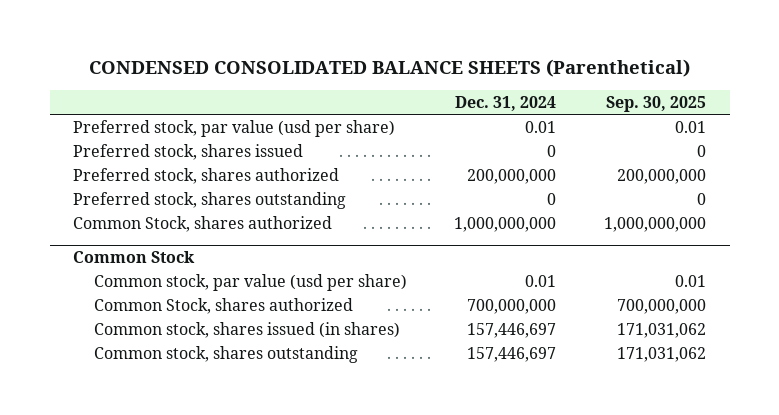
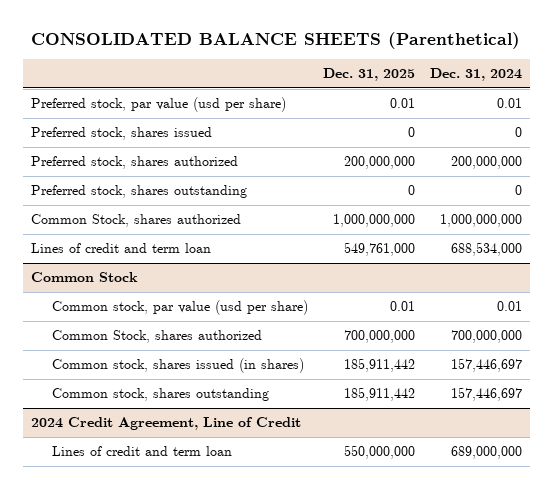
- CONDENSED CONSOLIDATED BALANCE SHEETS (Parenthetical)
+ CONSOLIDATED BALANCE SHEETS (Parenthetical)
- | Dec. 31, 2024 | Sep. 30, 2025
+ | Dec. 31, 2025 | Dec. 31, 2024
+ Lines of credit and term loan | 549,761,000 | 688,534,000
+ 2024 Credit Agreement, Line of Credit
+ Lines of credit and term loan | 550,000,000 | 689,000,000

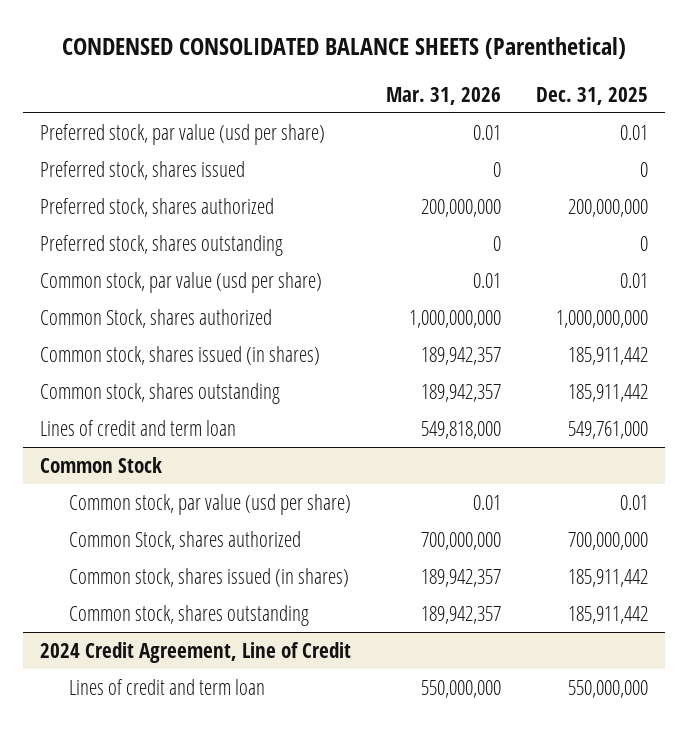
- CONSOLIDATED BALANCE SHEETS (Parenthetical)
+ CONDENSED CONSOLIDATED BALANCE SHEETS (Parenthetical)
- | Dec. 31, 2025 | Dec. 31, 2024
+ | Mar. 31, 2026 | Dec. 31, 2025
+ Common stock, par value (usd per share) | 0.01 | 0.01
+ Common stock, shares issued (in shares) | 189,942,357 | 185,911,442
+ Common stock, shares outstanding | 189,942,357 | 185,911,442

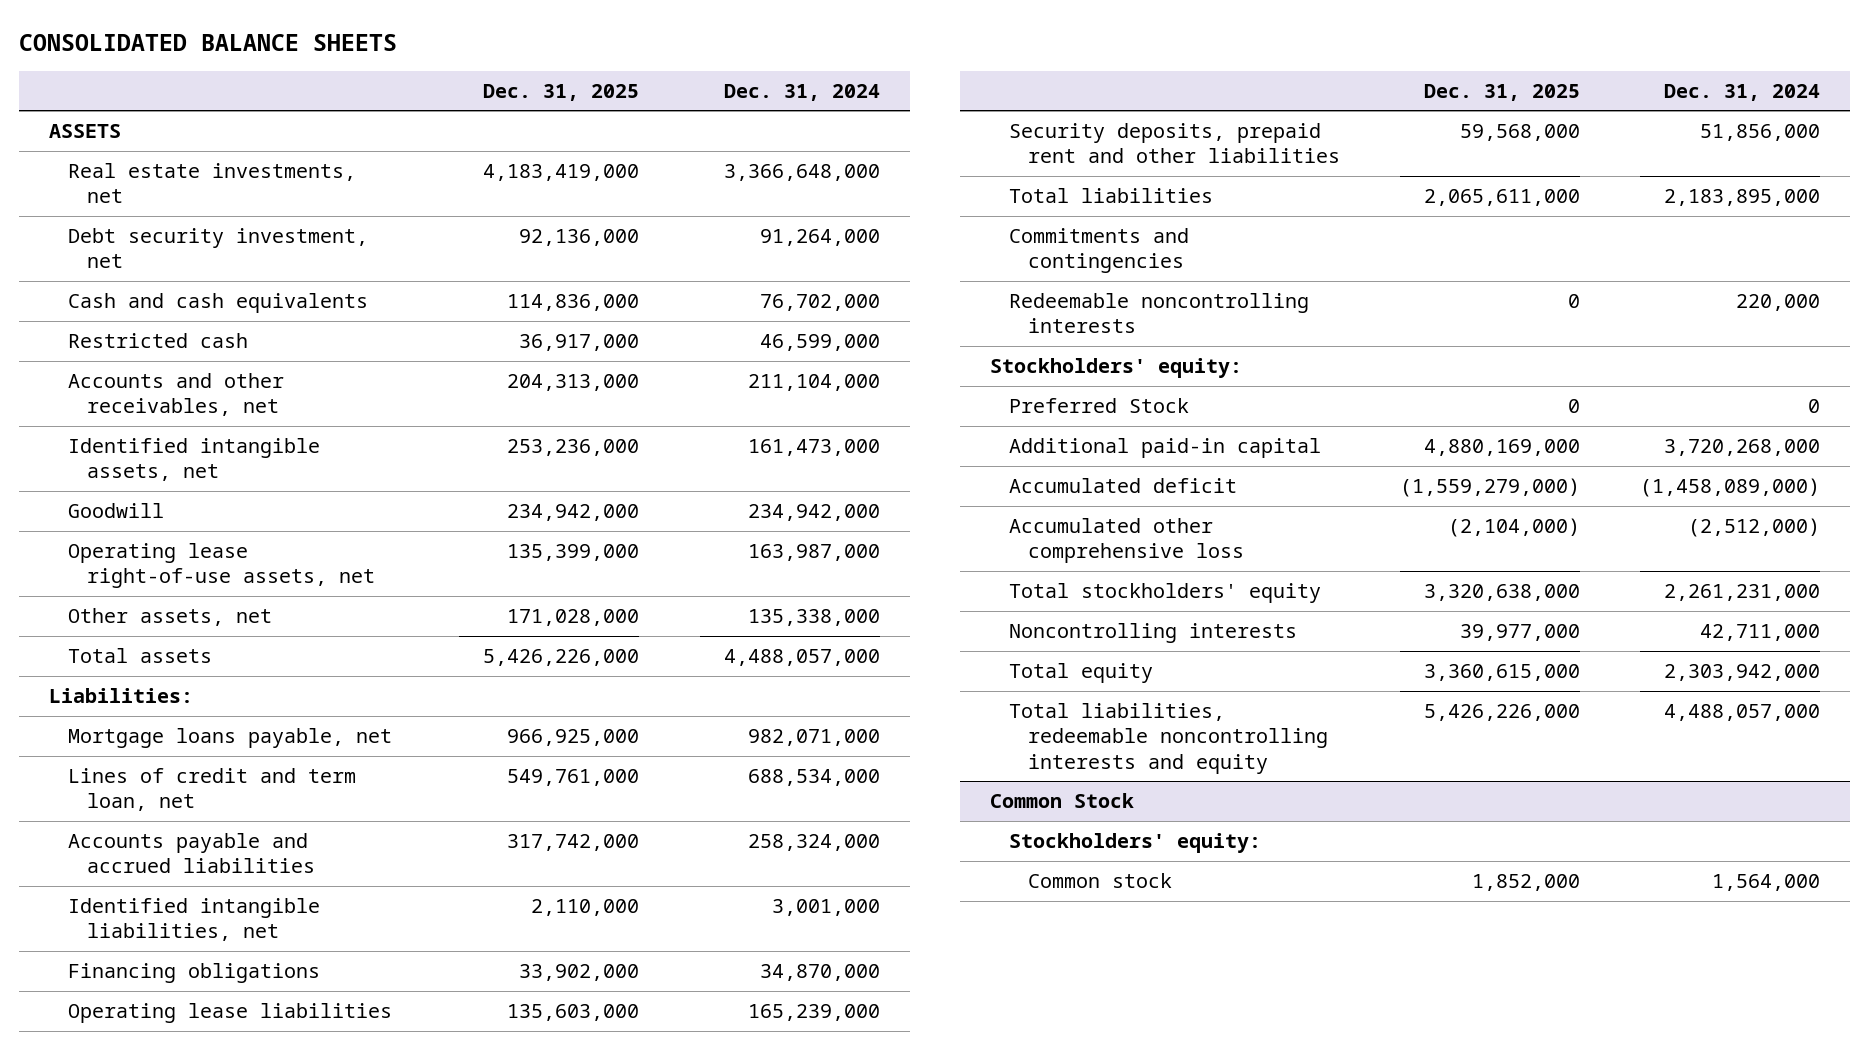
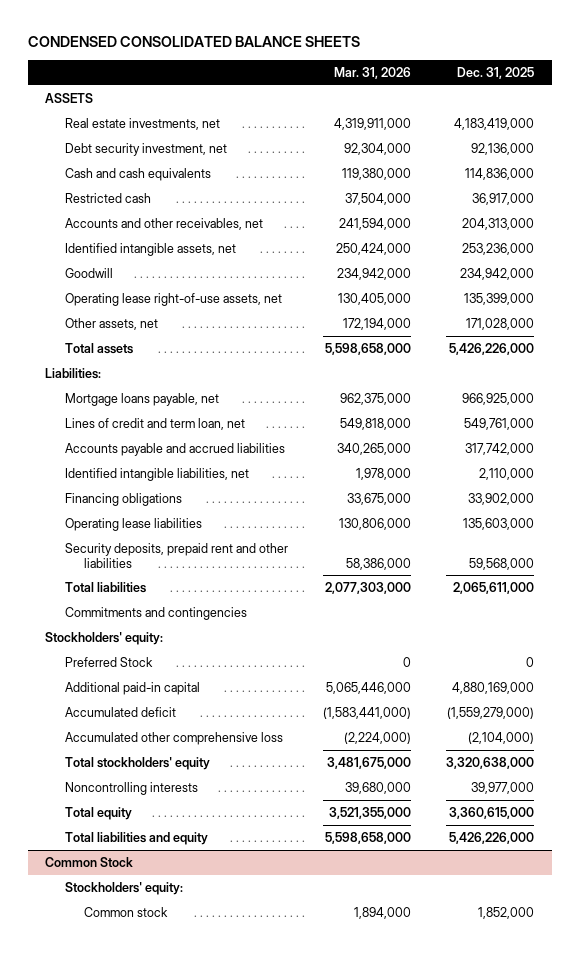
- CONSOLIDATED BALANCE SHEETS
+ CONDENSED CONSOLIDATED BALANCE SHEETS
- | Dec. 31, 2025 | Dec. 31, 2024
+ | Mar. 31, 2026 | Dec. 31, 2025
- Redeemable noncontrolling interests | 0 | 220,000
- Total liabilities, redeemable noncontrolling interests and equity | 5,426,226,000 | 4,488,057,000
+ Total liabilities and equity | 5,598,658,000 | 5,426,226,000

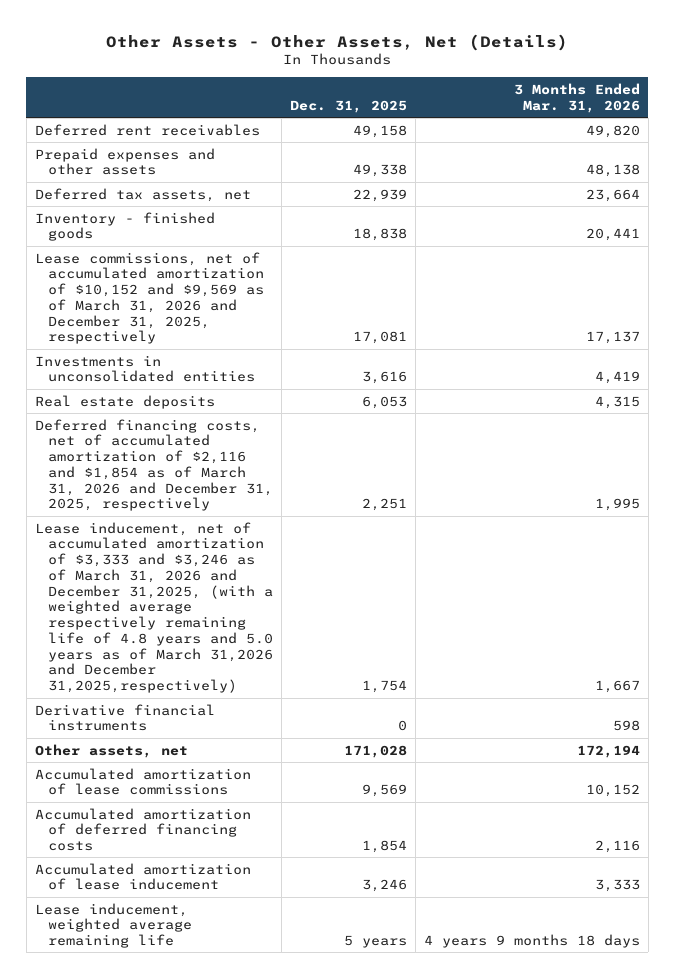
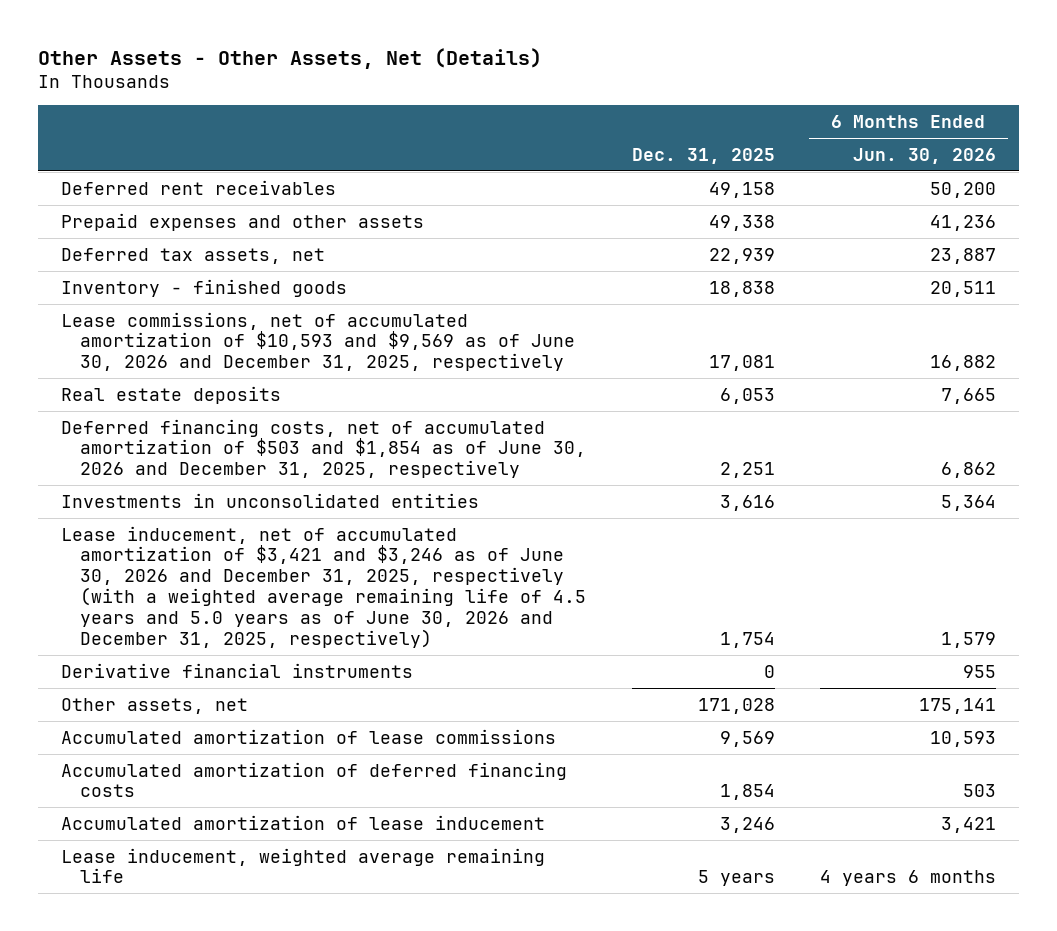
- | Dec. 31, 2025 | 3 Months Ended Mar. 31, 2026
+ | Dec. 31, 2025 | 6 Months Ended Jun. 30, 2026
- Lease commissions, net of accumulated amortization of $10,152 and $9,569 as of March 31, 2026 and December 31, 2025, respectively | 17,081 | 17,137
+ Lease commissions, net of accumulated amortization of $10,593 and $9,569 as of June 30, 2026 and December 31, 2025, respectively | 17,081 | 16,882
- Deferred financing costs, net of accumulated amortization of $2,116 and $1,854 as of March 31, 2026 and December 31, 2025, respectively | 2,251 | 1,995
- Lease inducement, net of accumulated amortization of $3,333 and $3,246 as of March 31, 2026 and December 31,2025, (with a weighted average respectively remaining life of 4.8 years and 5.0 years as of March 31,2026 and December 31,2025,respectively) | 1,754 | 1,667
+ Deferred financing costs, net of accumulated amortization of $503 and $1,854 as of June 30, 2026 and December 31, 2025, respectively | 2,251 | 6,862
moved down: Investments in unconsolidated entities | 3,616 | 5,364
+ Lease inducement, net of accumulated amortization of $3,421 and $3,246 as of June 30, 2026 and December 31, 2025, respectively (with a weighted average remaining life of 4.5 years and 5.0 years as of June 30, 2026 and December 31, 2025, respectively) | 1,754 | 1,579

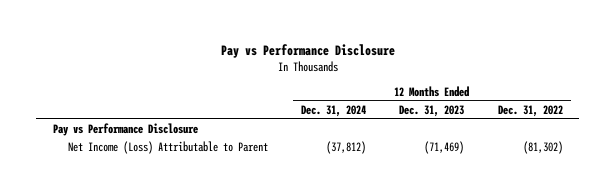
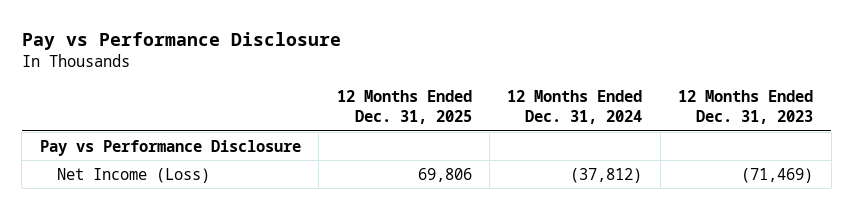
- | 12 Months Ended Dec. 31, 2024 | 12 Months Ended Dec. 31, 2023 | 12 Months Ended Dec. 31, 2022
+ | 12 Months Ended Dec. 31, 2025 | 12 Months Ended Dec. 31, 2024 | 12 Months Ended Dec. 31, 2023
- Net Income (Loss) Attributable to Parent | (37,812) | (71,469) | (81,302)
+ Net Income (Loss) | 69,806 | (37,812) | (71,469)

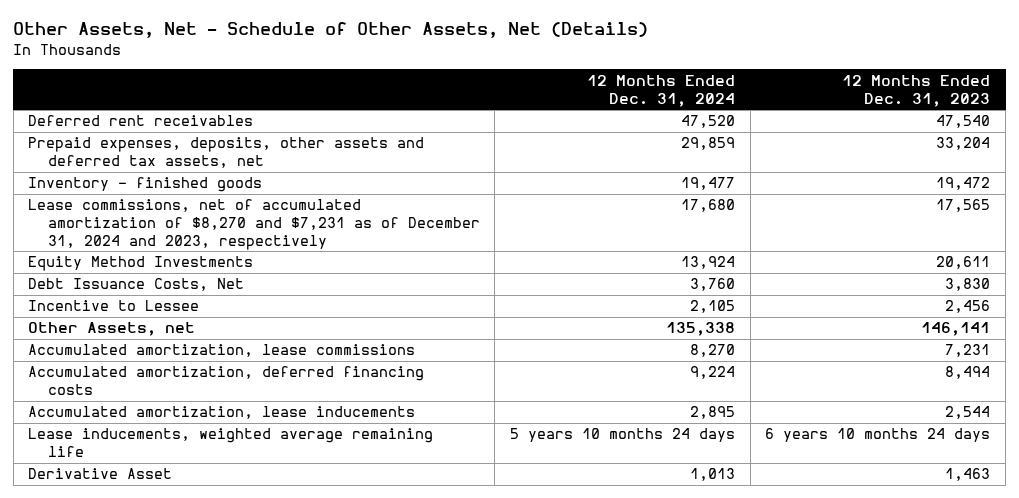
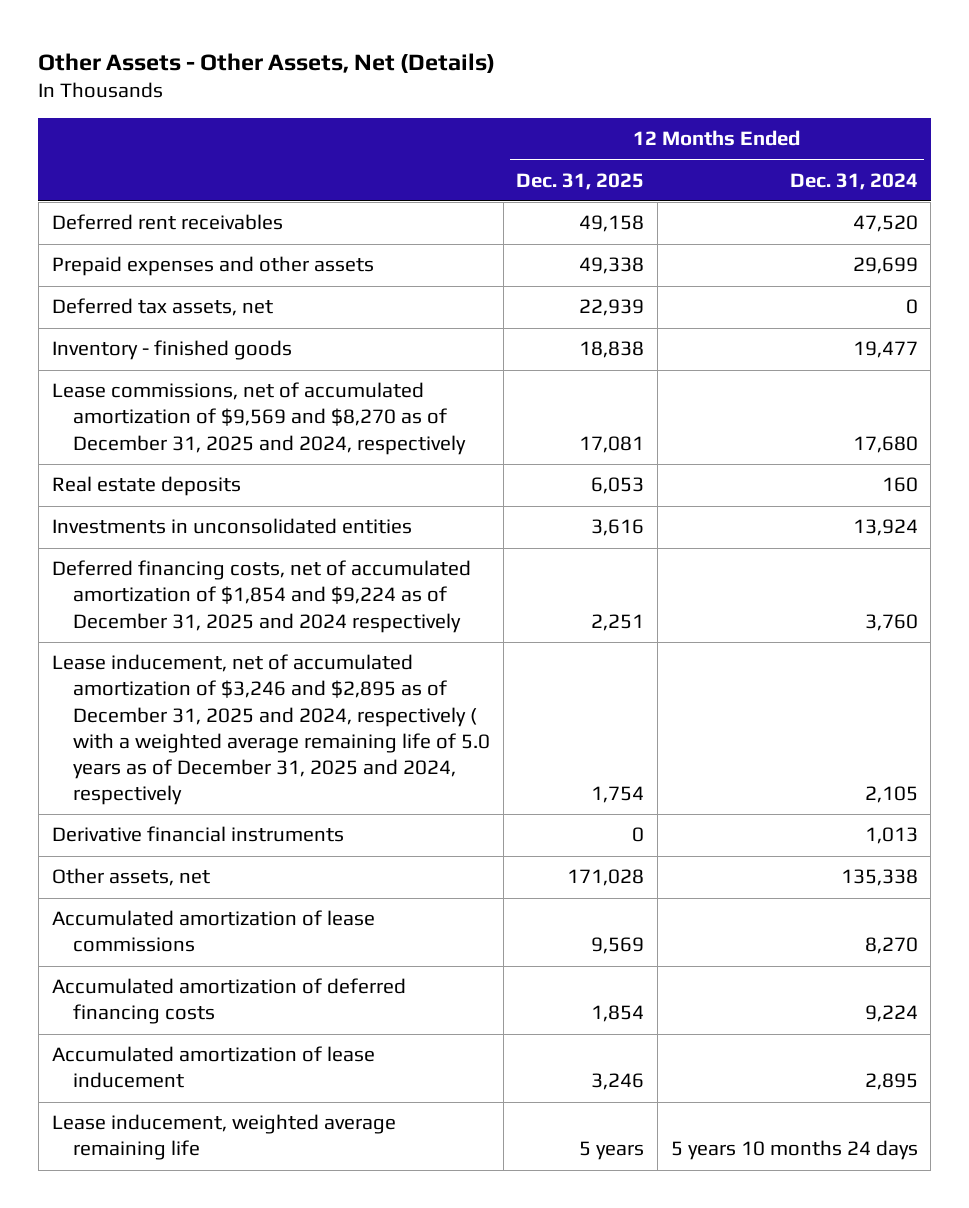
- Other Assets, Net - Schedule of Other Assets, Net (Details)
+ Other Assets - Other Assets, Net (Details)
- | 12 Months Ended Dec. 31, 2024 | 12 Months Ended Dec. 31, 2023
+ | 12 Months Ended Dec. 31, 2025 | 12 Months Ended Dec. 31, 2024
- Prepaid expenses, deposits, other assets and deferred tax assets, net | 29,859 | 33,204
+ Prepaid expenses and other assets | 49,338 | 29,699
+ Deferred tax assets, net | 22,939 | 0
- Lease commissions, net of accumulated amortization of $8,270 and $7,231 as of December 31, 2024 and 2023, respectively | 17,680 | 17,565
- Equity Method Investments | 13,924 | 20,611
- Debt Issuance Costs, Net | 3,760 | 3,830
- Incentive to Lessee | 2,105 | 2,456
- Other Assets, net | 135,338 | 146,141
- Accumulated amortization, lease commissions | 8,270 | 7,231
- Accumulated amortization, deferred financing costs | 9,224 | 8,494
- Accumulated amortization, lease inducements | 2,895 | 2,544
- Lease inducements, weighted average remaining life | 5 years 10 months 24 days | 6 years 10 months 24 days
- Derivative Asset | 1,013 | 1,463
+ Lease commissions, net of accumulated amortization of $9,569 and $8,270 as of December 31, 2025 and 2024, respectively | 17,081 | 17,680
+ Real estate deposits | 6,053 | 160
+ Investments in unconsolidated entities | 3,616 | 13,924
+ Deferred financing costs, net of accumulated amortization of $1,854 and $9,224 as of December 31, 2025 and 2024 respectively | 2,251 | 3,760
+ Lease inducement, net of accumulated amortization of $3,246 and $2,895 as of December 31, 2025 and 2024, respectively ( with a weighted average remaining life of 5.0 years as of December 31, 2025 and 2024, respectively | 1,754 | 2,105
+ Derivative financial instruments | 0 | 1,013
+ Other assets, net | 171,028 | 135,338
+ Accumulated amortization of lease commissions | 9,569 | 8,270
+ Accumulated amortization of deferred financing costs | 1,854 | 9,224
+ Accumulated amortization of lease inducement | 3,246 | 2,895
+ Lease inducement, weighted average remaining life | 5 years | 5 years 10 months 24 days

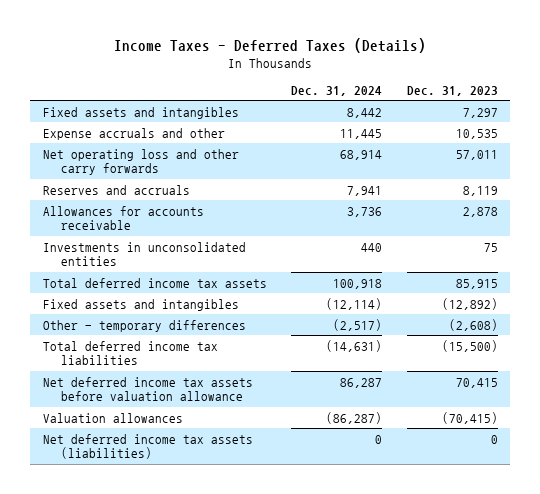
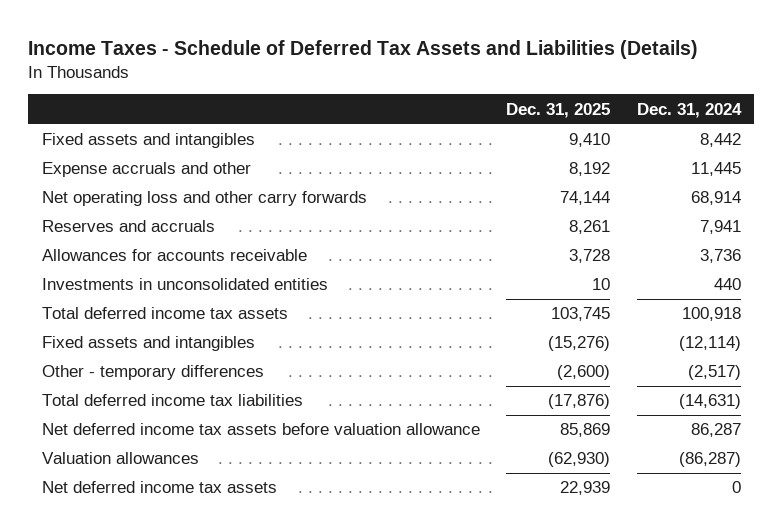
- Income Taxes - Deferred Taxes (Details)
+ Income Taxes - Schedule of Deferred Tax Assets and Liabilities (Details)
- | Dec. 31, 2024 | Dec. 31, 2023
+ | Dec. 31, 2025 | Dec. 31, 2024
- Net deferred income tax assets (liabilities) | 0 | 0
+ Net deferred income tax assets | 22,939 | 0

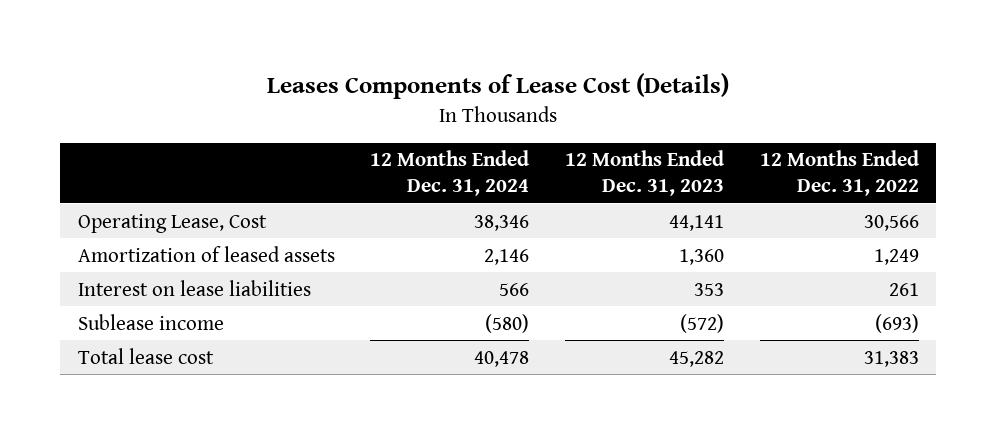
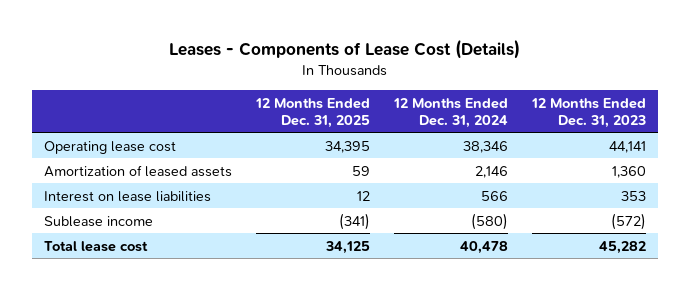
- Leases Components of Lease Cost (Details)
+ Leases - Components of Lease Cost (Details)
- | 12 Months Ended Dec. 31, 2024 | 12 Months Ended Dec. 31, 2023 | 12 Months Ended Dec. 31, 2022
+ | 12 Months Ended Dec. 31, 2025 | 12 Months Ended Dec. 31, 2024 | 12 Months Ended Dec. 31, 2023
- Operating Lease, Cost | 38,346 | 44,141 | 30,566
+ Operating lease cost | 34,395 | 38,346 | 44,141

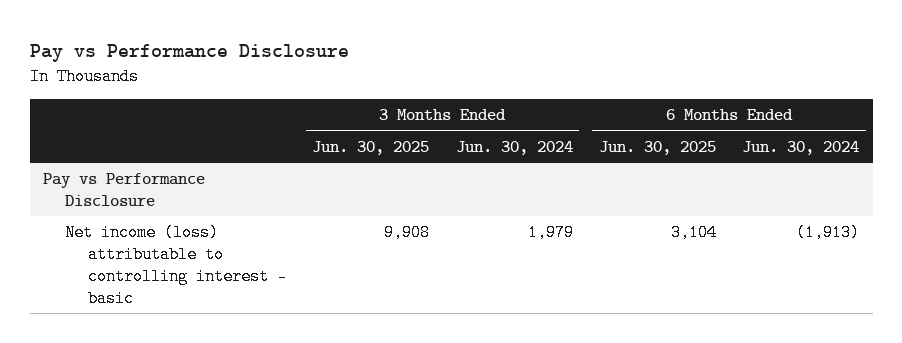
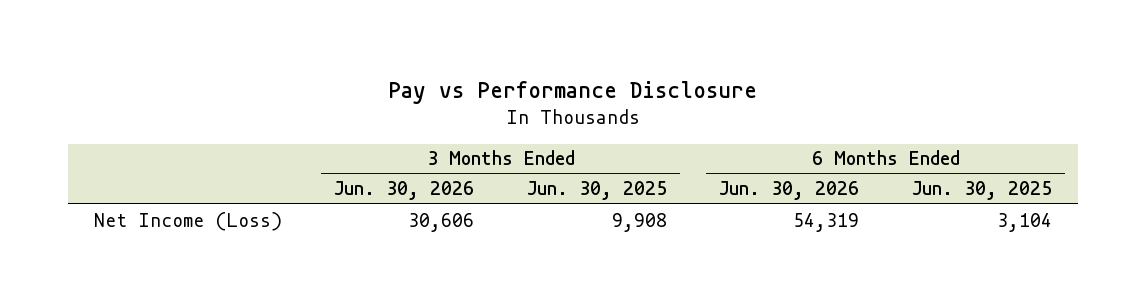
- | 3 Months Ended Jun. 30, 2025 | 3 Months Ended Jun. 30, 2024 | 6 Months Ended Jun. 30, 2025 | 6 Months Ended Jun. 30, 2024
+ | 3 Months Ended Jun. 30, 2026 | 3 Months Ended Jun. 30, 2025 | 6 Months Ended Jun. 30, 2026 | 6 Months Ended Jun. 30, 2025
- Pay vs Performance Disclosure
- Net income (loss) attributable to controlling interest - basic | 9,908 | 1,979 | 3,104 | (1,913)
+ Net Income (Loss) | 30,606 | 9,908 | 54,319 | 3,104

